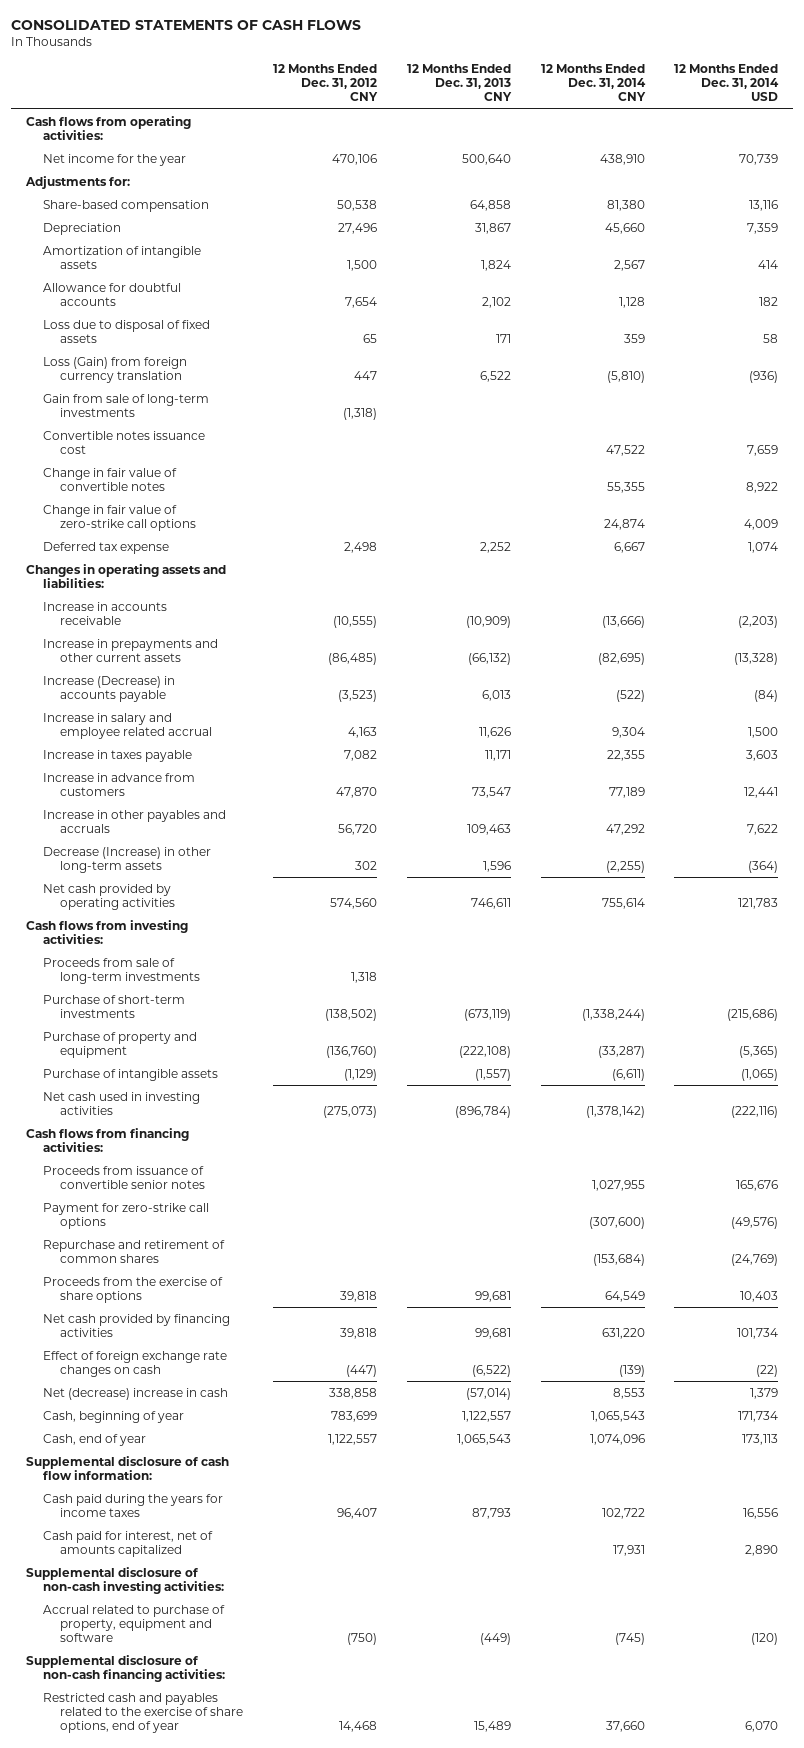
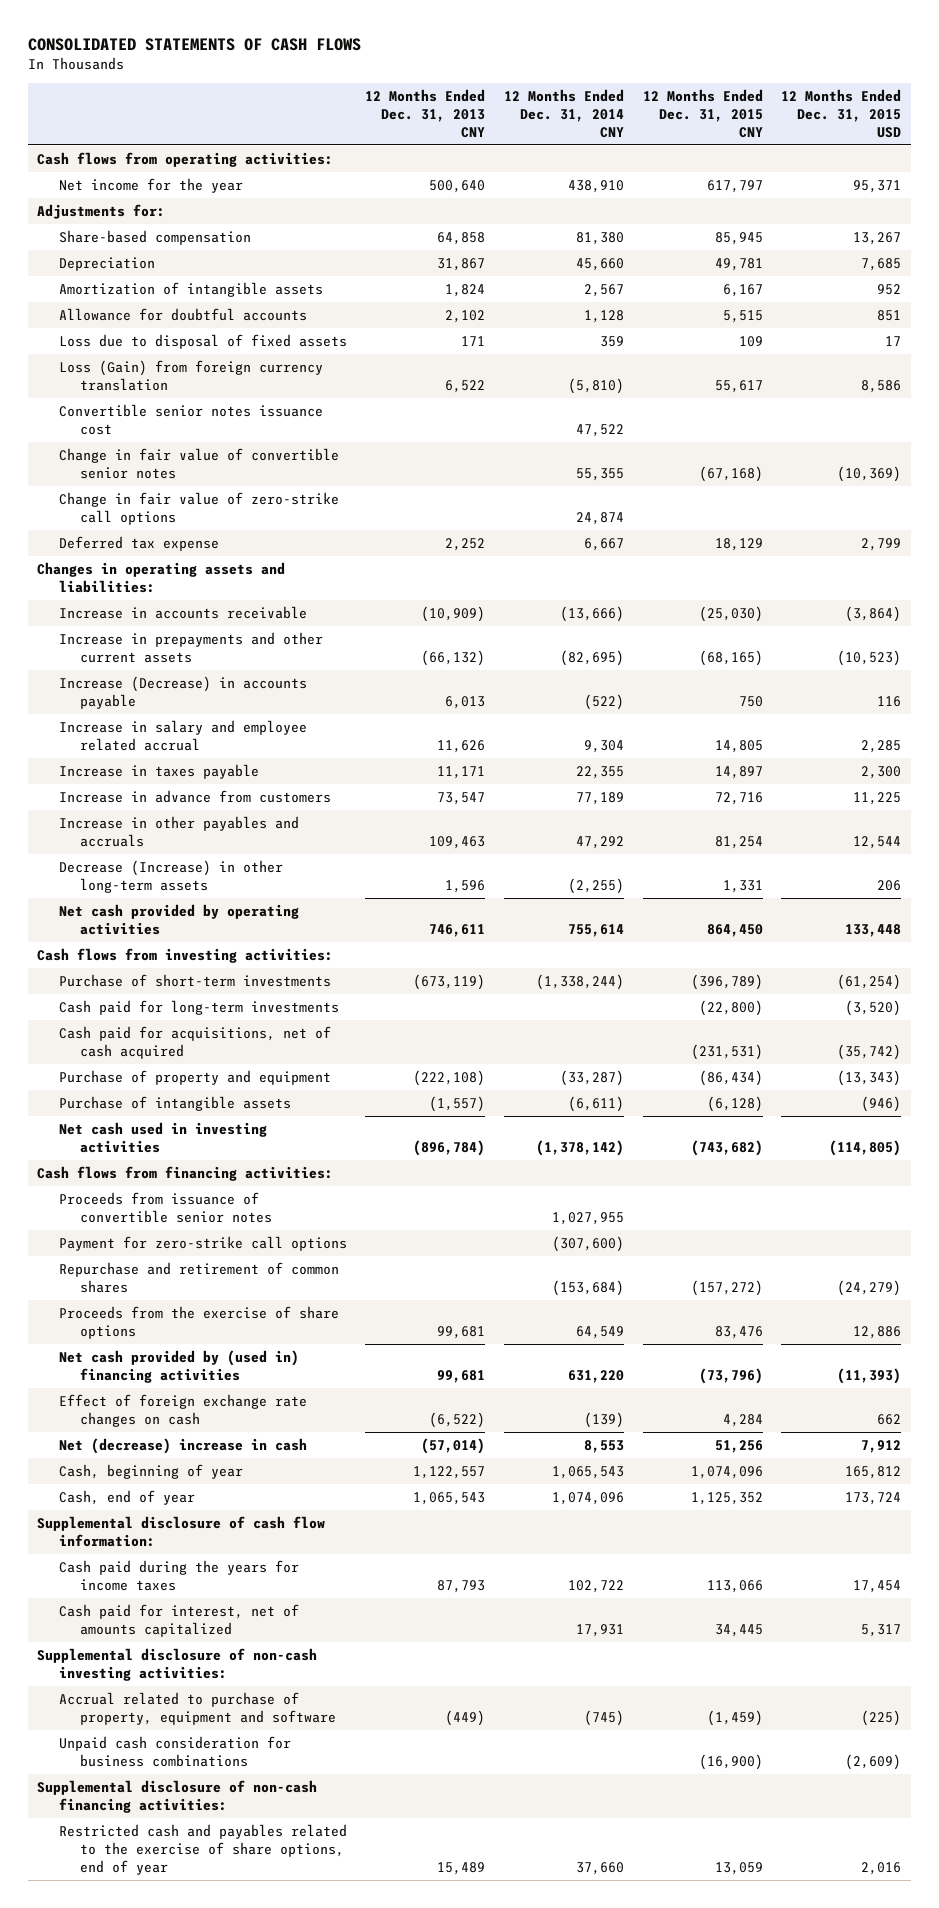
- | 12 Months Ended Dec. 31, 2012 CNY | 12 Months Ended Dec. 31, 2013 CNY | 12 Months Ended Dec. 31, 2014 CNY | 12 Months Ended Dec. 31, 2014 USD
+ | 12 Months Ended Dec. 31, 2013 CNY | 12 Months Ended Dec. 31, 2014 CNY | 12 Months Ended Dec. 31, 2015 CNY | 12 Months Ended Dec. 31, 2015 USD
- Gain from sale of long-term investments | (1,318) | | |
- Convertible notes issuance cost | | | 47,522 | 7,659
- Change in fair value of convertible notes | | | 55,355 | 8,922
+ Convertible senior notes issuance cost | | 47,522 | |
+ Change in fair value of convertible senior notes | | 55,355 | (67,168) | (10,369)
- Proceeds from sale of long-term investments | 1,318 | | |
+ Cash paid for long-term investments | | | (22,800) | (3,520)
+ Cash paid for acquisitions, net of cash acquired | | | (231,531) | (35,742)
- Net cash provided by financing activities | 39,818 | 99,681 | 631,220 | 101,734
+ Net cash provided by (used in) financing activities | 99,681 | 631,220 | (73,796) | (11,393)
+ Unpaid cash consideration for business combinations | | | (16,900) | (2,609)

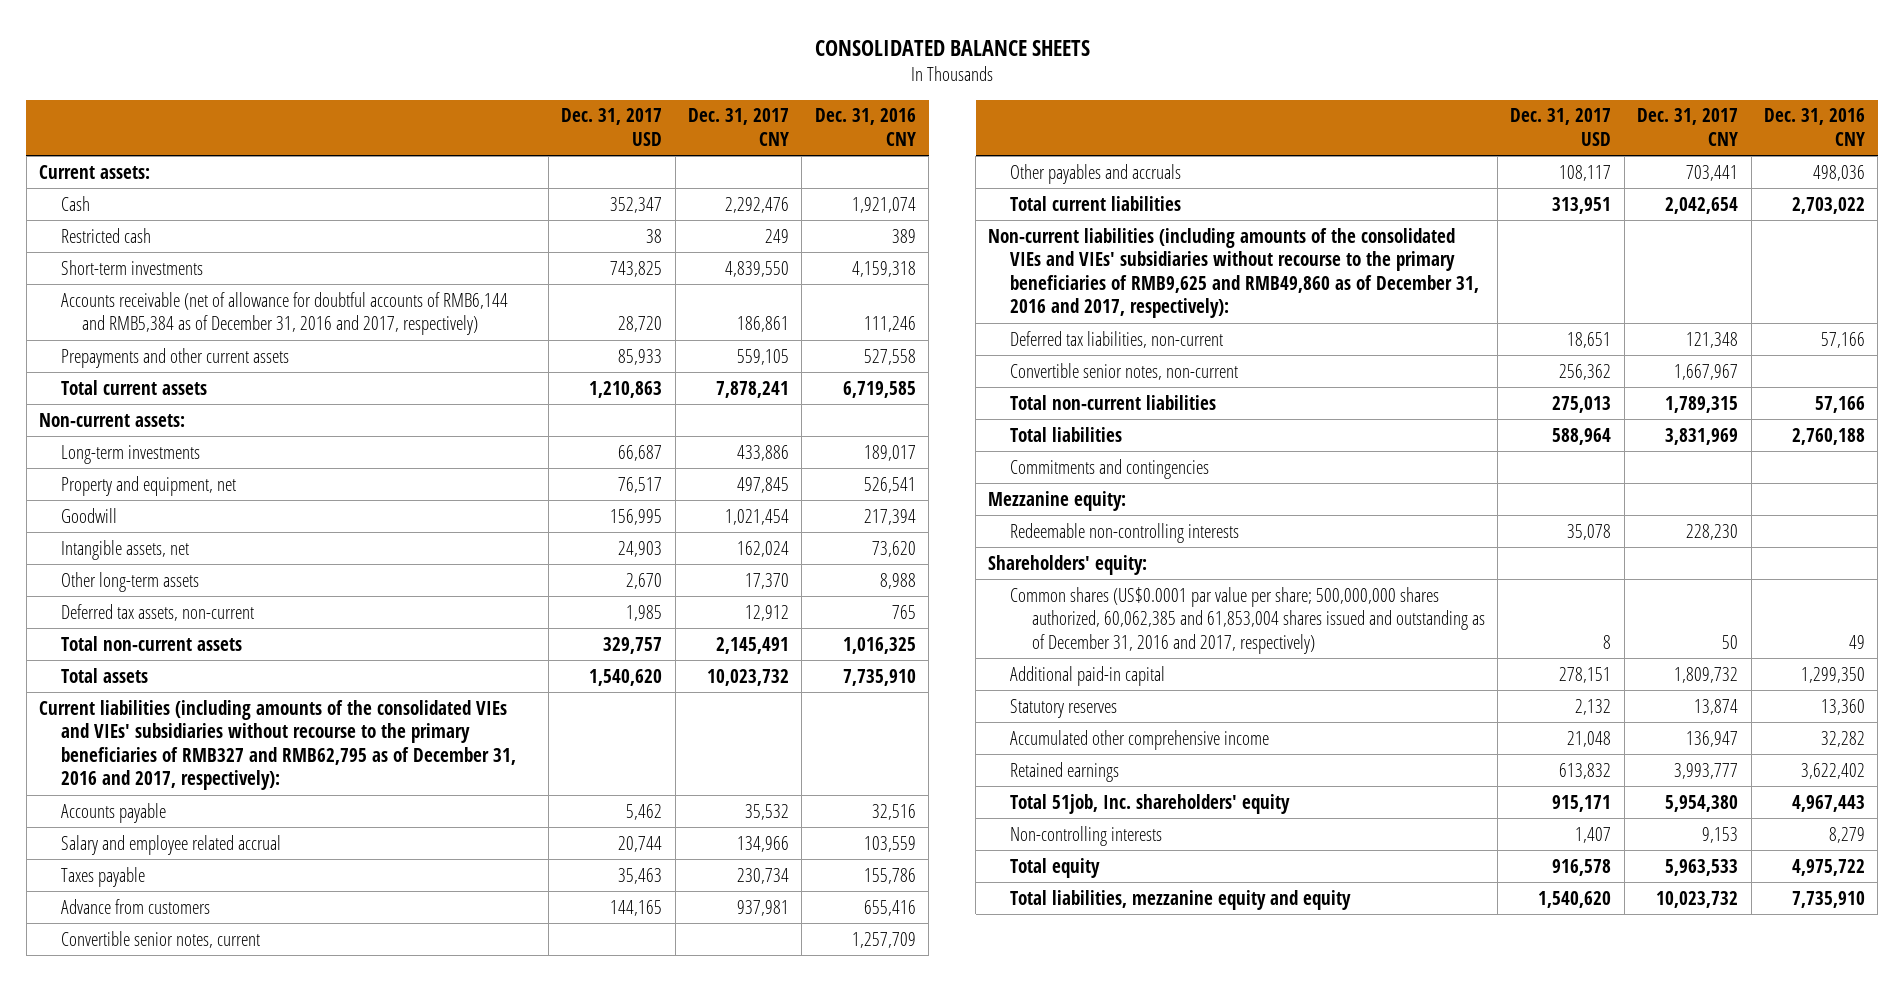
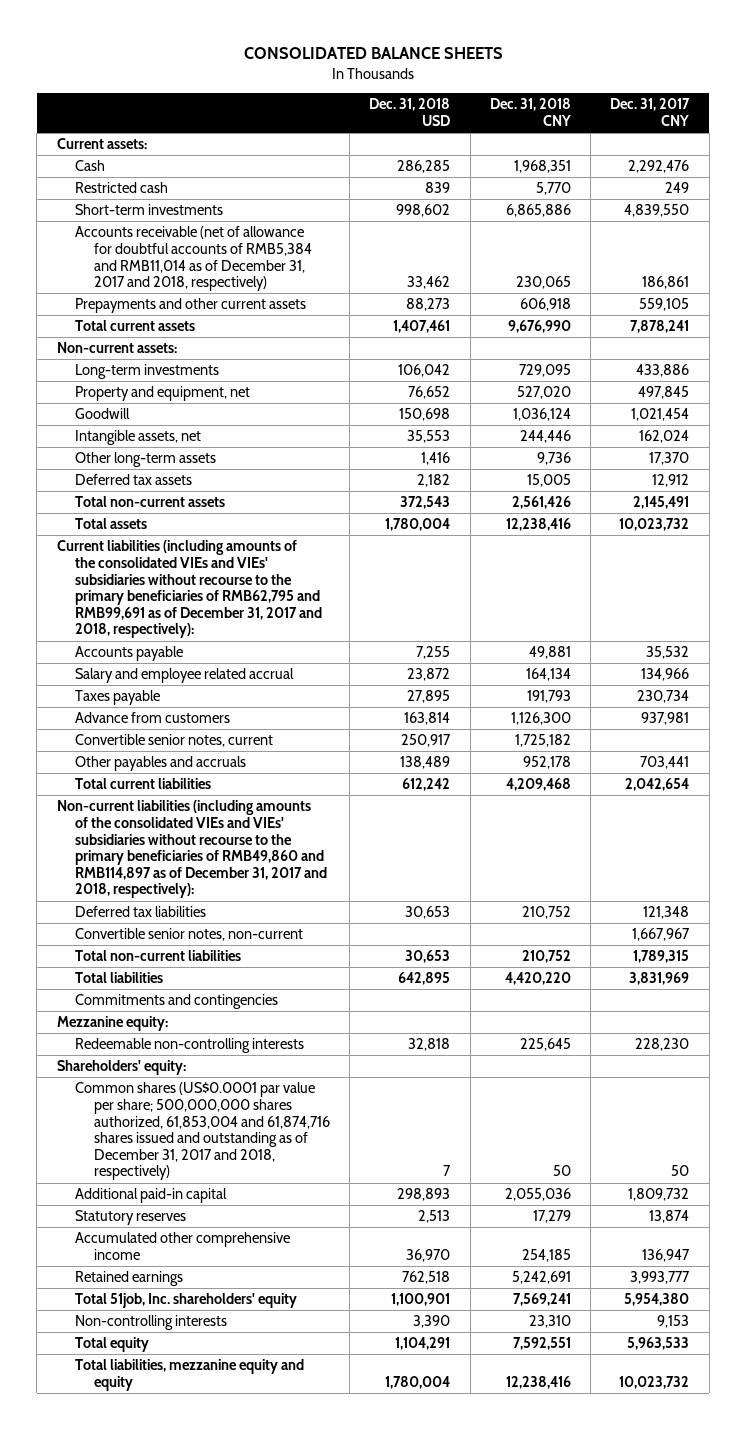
- | Dec. 31, 2017 USD | Dec. 31, 2017 CNY | Dec. 31, 2016 CNY
+ | Dec. 31, 2018 USD | Dec. 31, 2018 CNY | Dec. 31, 2017 CNY
- Accounts receivable (net of allowance for doubtful accounts of RMB6,144 and RMB5,384 as of December 31, 2016 and 2017, respectively) | 28,720 | 186,861 | 111,246
+ Accounts receivable (net of allowance for doubtful accounts of RMB5,384 and RMB11,014 as of December 31, 2017 and 2018, respectively) | 33,462 | 230,065 | 186,861
- Deferred tax assets, non-current | 1,985 | 12,912 | 765
+ Deferred tax assets | 2,182 | 15,005 | 12,912
- Current liabilities (including amounts of the consolidated VIEs and VIEs' subsidiaries without recourse to the primary beneficiaries of RMB327 and RMB62,795 as of December 31, 2016 and 2017, respectively):
+ Current liabilities (including amounts of the consolidated VIEs and VIEs' subsidiaries without recourse to the primary beneficiaries of RMB62,795 and RMB99,691 as of December 31, 2017 and 2018, respectively):
- Non-current liabilities (including amounts of the consolidated VIEs and VIEs' subsidiaries without recourse to the primary beneficiaries of RMB9,625 and RMB49,860 as of December 31, 2016 and 2017, respectively):
- Deferred tax liabilities, non-current | 18,651 | 121,348 | 57,166
+ Non-current liabilities (including amounts of the consolidated VIEs and VIEs' subsidiaries without recourse to the primary beneficiaries of RMB49,860 and RMB114,897 as of December 31, 2017 and 2018, respectively):
+ Deferred tax liabilities | 30,653 | 210,752 | 121,348
- Common shares (US$0.0001 par value per share; 500,000,000 shares authorized, 60,062,385 and 61,853,004 shares issued and outstanding as of December 31, 2016 and 2017, respectively) | 8 | 50 | 49
+ Common shares (US$0.0001 par value per share; 500,000,000 shares authorized, 61,853,004 and 61,874,716 shares issued and outstanding as of December 31, 2017 and 2018, respectively) | 7 | 50 | 50

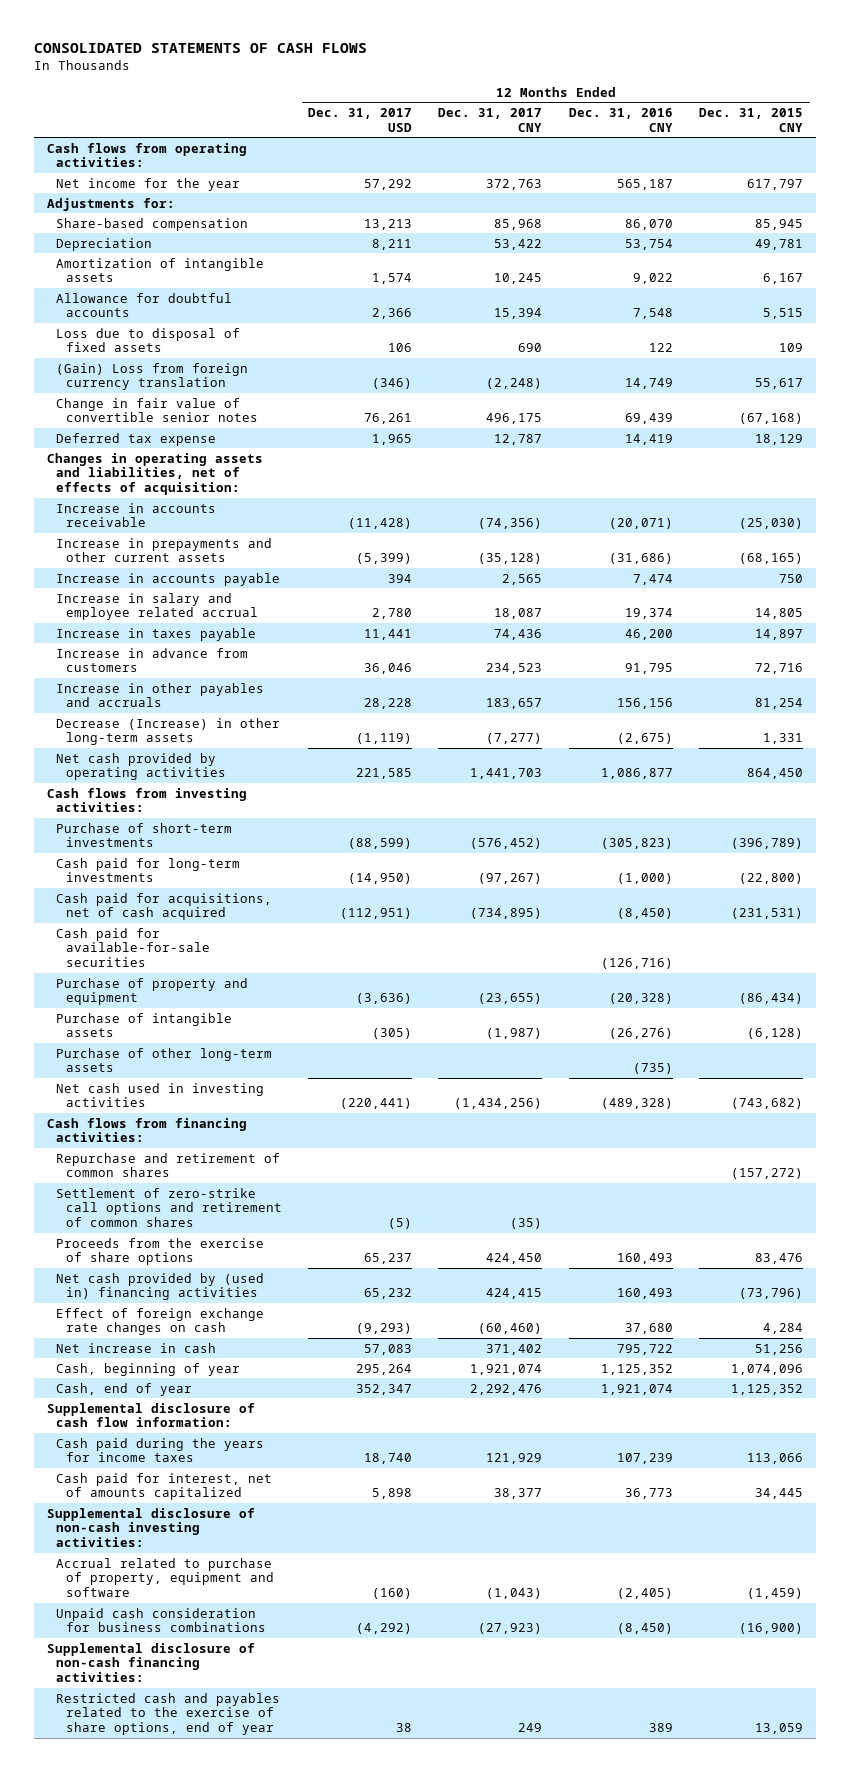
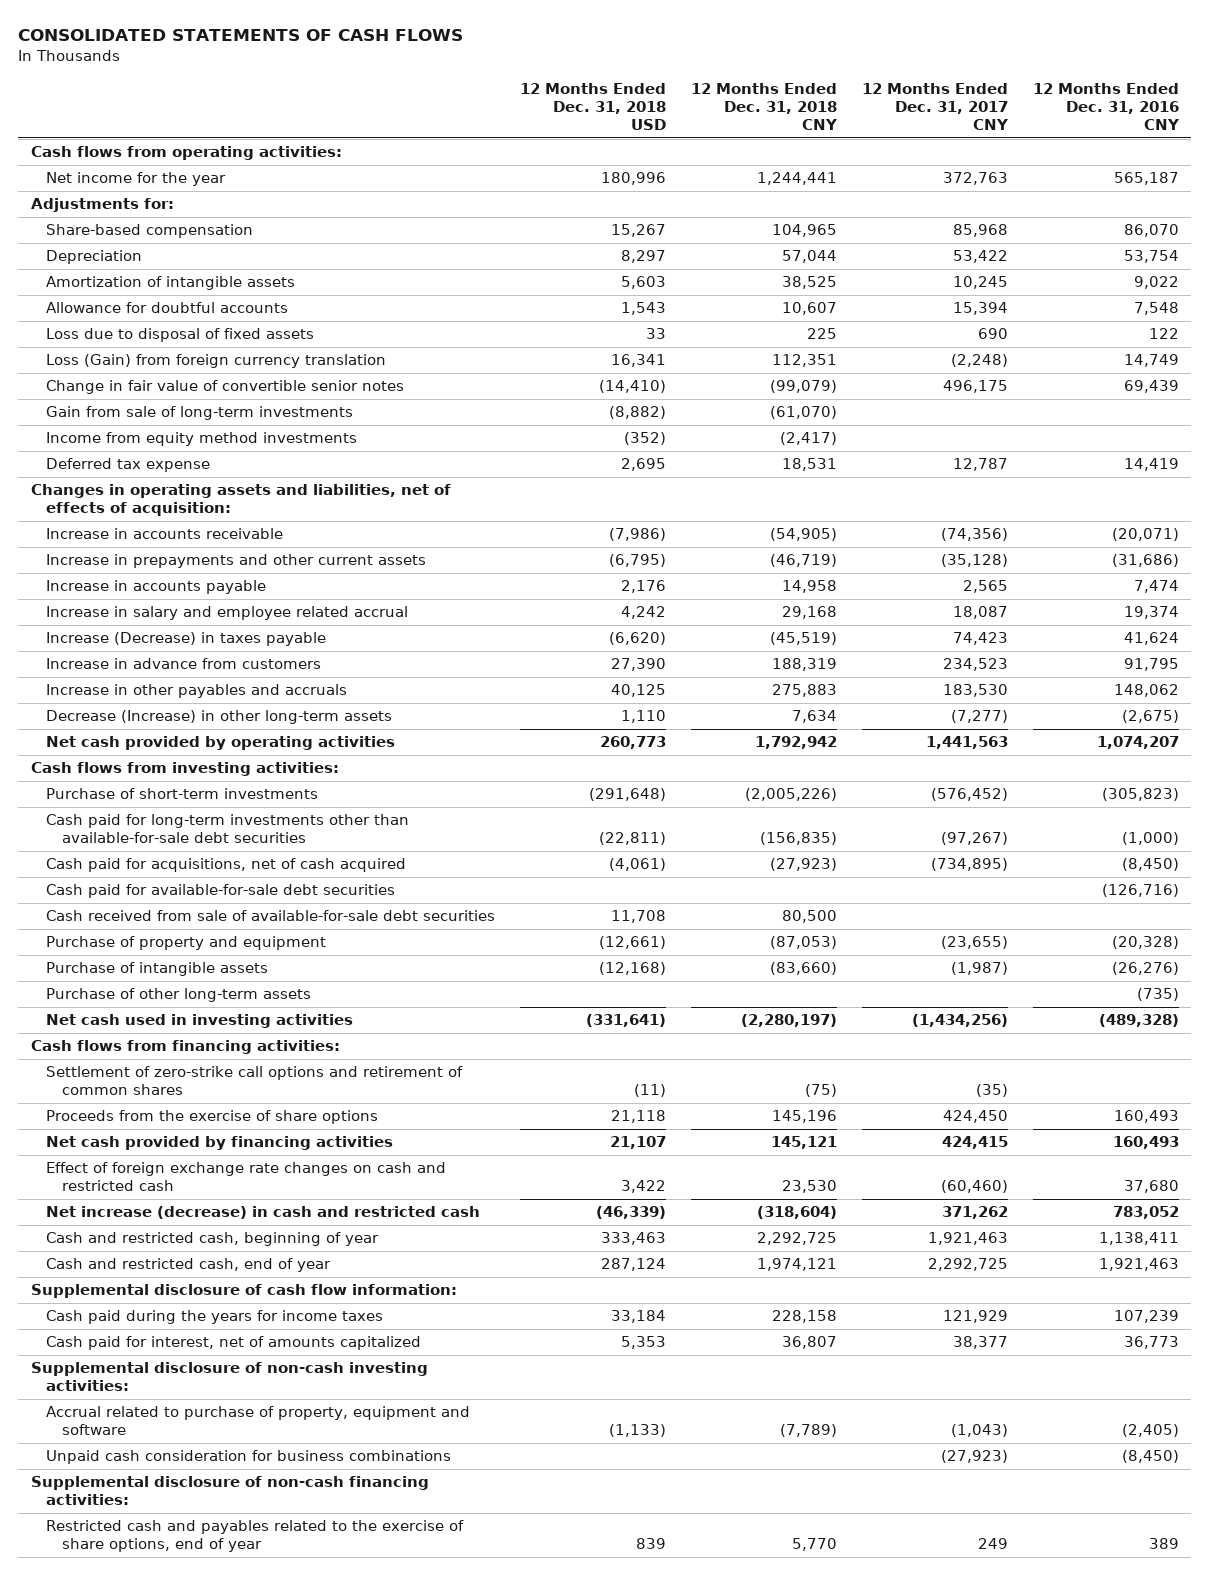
- | 12 Months Ended Dec. 31, 2017 USD | 12 Months Ended Dec. 31, 2017 CNY | 12 Months Ended Dec. 31, 2016 CNY | 12 Months Ended Dec. 31, 2015 CNY
+ | 12 Months Ended Dec. 31, 2018 USD | 12 Months Ended Dec. 31, 2018 CNY | 12 Months Ended Dec. 31, 2017 CNY | 12 Months Ended Dec. 31, 2016 CNY
- (Gain) Loss from foreign currency translation | (346) | (2,248) | 14,749 | 55,617
+ Loss (Gain) from foreign currency translation | 16,341 | 112,351 | (2,248) | 14,749
+ Gain from sale of long-term investments | (8,882) | (61,070) | |
+ Income from equity method investments | (352) | (2,417) | |
- Increase in taxes payable | 11,441 | 74,436 | 46,200 | 14,897
+ Increase (Decrease) in taxes payable | (6,620) | (45,519) | 74,423 | 41,624
- Increase in other payables and accruals | 28,228 | 183,657 | 156,156 | 81,254
+ Increase in other payables and accruals | 40,125 | 275,883 | 183,530 | 148,062
- Net cash provided by operating activities | 221,585 | 1,441,703 | 1,086,877 | 864,450
+ Net cash provided by operating activities | 260,773 | 1,792,942 | 1,441,563 | 1,074,207
- Cash paid for long-term investments | (14,950) | (97,267) | (1,000) | (22,800)
+ Cash paid for long-term investments other than available-for-sale debt securities | (22,811) | (156,835) | (97,267) | (1,000)
- Cash paid for available-for-sale securities | | | (126,716) |
+ Cash paid for available-for-sale debt securities | | | | (126,716)
+ Cash received from sale of available-for-sale debt securities | 11,708 | 80,500 | |
- Repurchase and retirement of common shares | | | | (157,272)
- Net cash provided by (used in) financing activities | 65,232 | 424,415 | 160,493 | (73,796)
- Effect of foreign exchange rate changes on cash | (9,293) | (60,460) | 37,680 | 4,284
- Net increase in cash | 57,083 | 371,402 | 795,722 | 51,256
- Cash, beginning of year | 295,264 | 1,921,074 | 1,125,352 | 1,074,096
- Cash, end of year | 352,347 | 2,292,476 | 1,921,074 | 1,125,352
+ Net cash provided by financing activities | 21,107 | 145,121 | 424,415 | 160,493
+ Effect of foreign exchange rate changes on cash and restricted cash | 3,422 | 23,530 | (60,460) | 37,680
+ Net increase (decrease) in cash and restricted cash | (46,339) | (318,604) | 371,262 | 783,052
+ Cash and restricted cash, beginning of year | 333,463 | 2,292,725 | 1,921,463 | 1,138,411
+ Cash and restricted cash, end of year | 287,124 | 1,974,121 | 2,292,725 | 1,921,463

